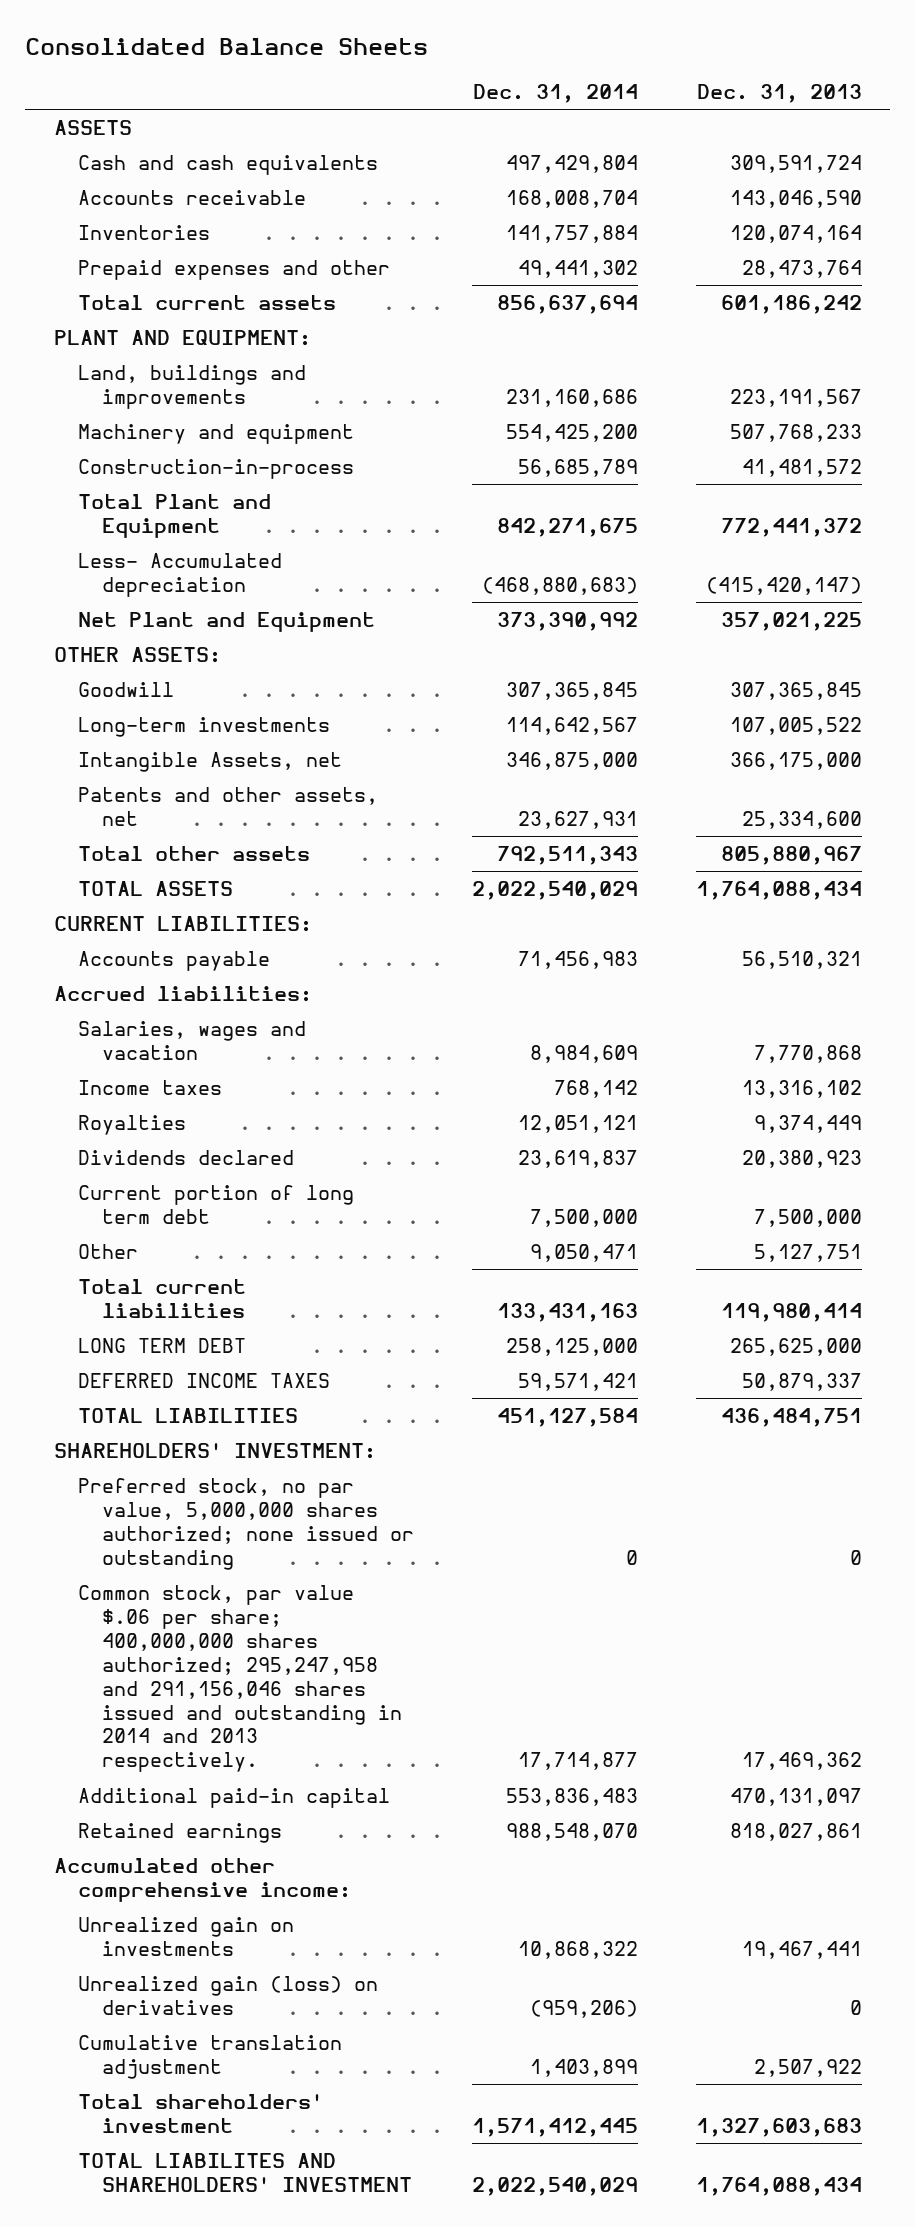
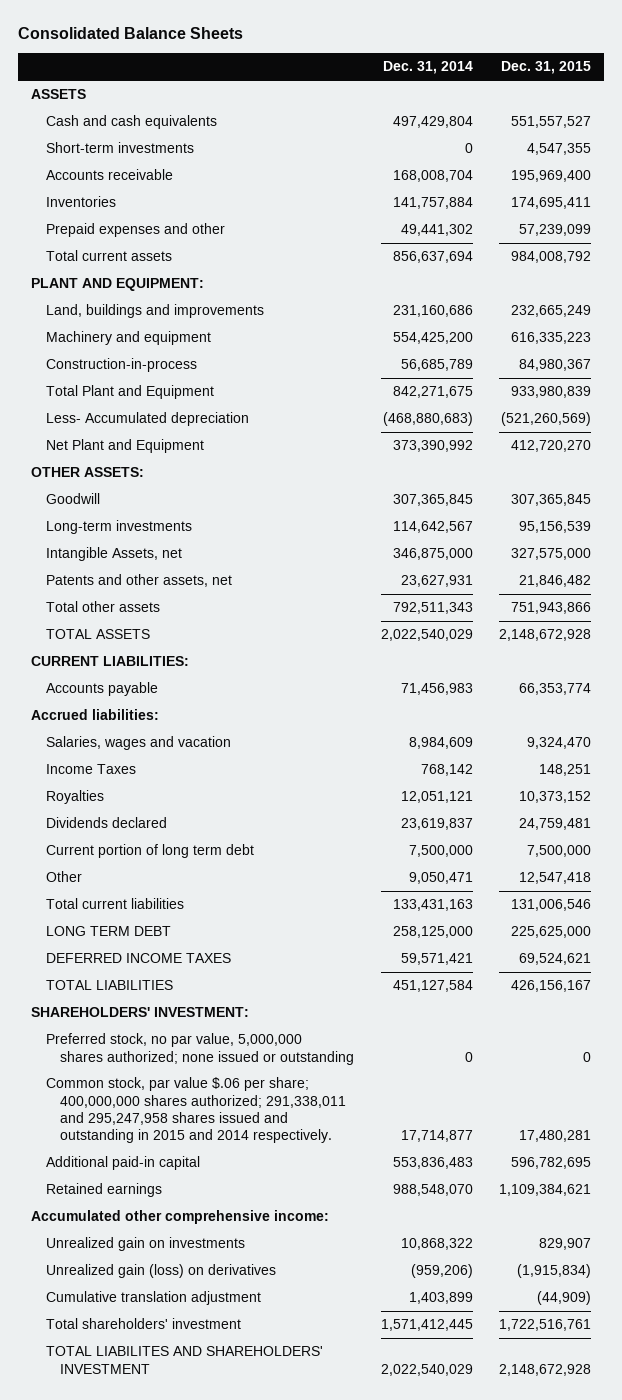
- | Dec. 31, 2014 | Dec. 31, 2013
+ | Dec. 31, 2014 | Dec. 31, 2015
+ Short-term investments | 0 | 4,547,355
- Income taxes | 768,142 | 13,316,102
+ Income Taxes | 768,142 | 148,251
- Common stock, par value $.06 per share; 400,000,000 shares authorized; 295,247,958 and 291,156,046 shares issued and outstanding in 2014 and 2013 respectively. | 17,714,877 | 17,469,362
+ Common stock, par value $.06 per share; 400,000,000 shares authorized; 291,338,011 and 295,247,958 shares issued and outstanding in 2015 and 2014 respectively. | 17,714,877 | 17,480,281

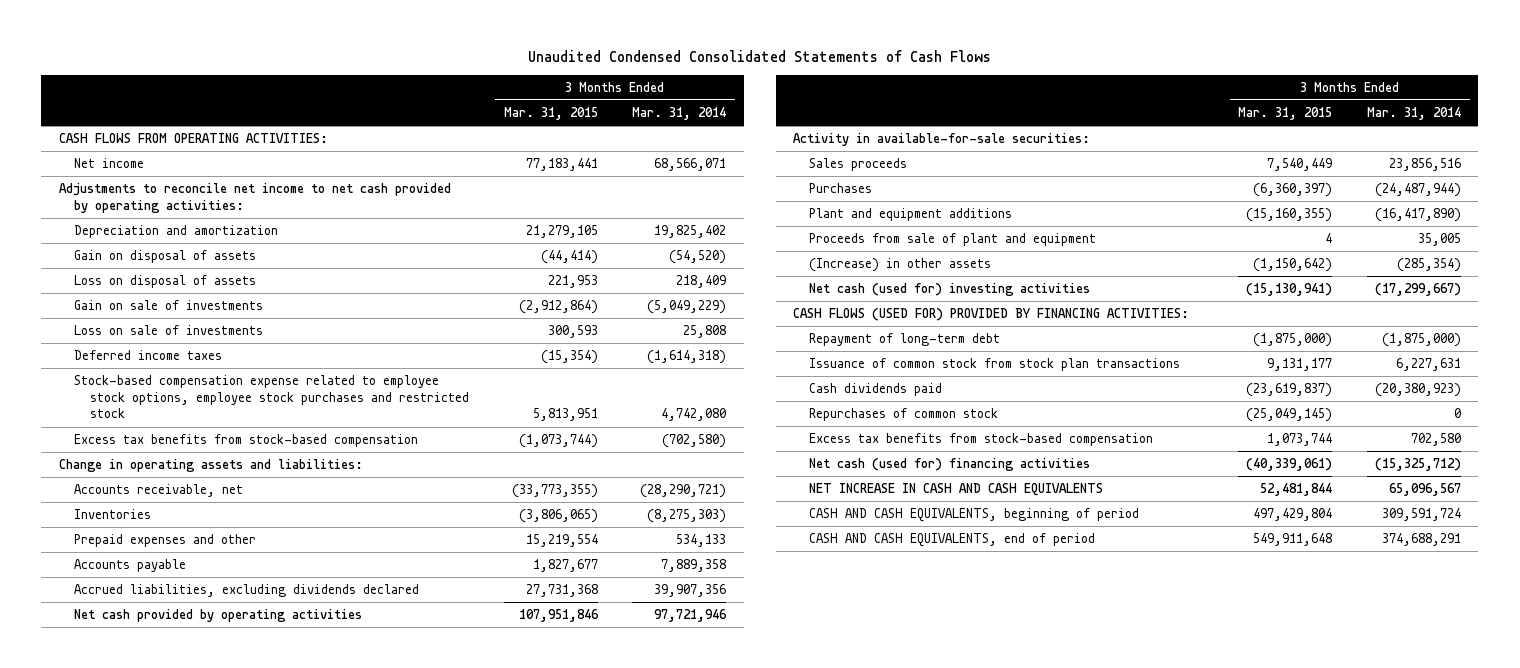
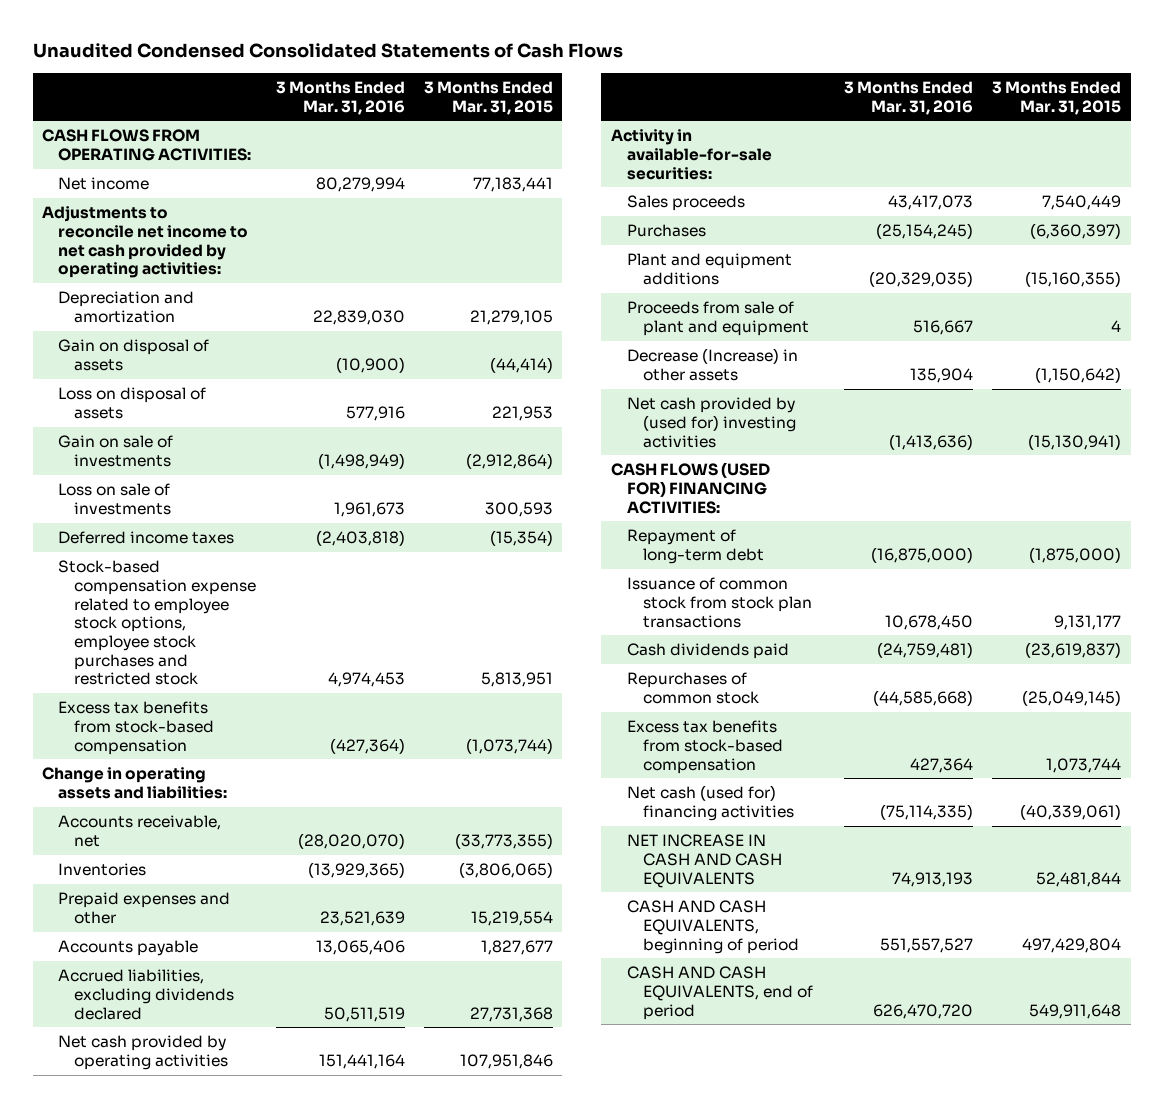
- | 3 Months Ended Mar. 31, 2015 | 3 Months Ended Mar. 31, 2014
+ | 3 Months Ended Mar. 31, 2016 | 3 Months Ended Mar. 31, 2015
- (Increase) in other assets | (1,150,642) | (285,354)
- Net cash (used for) investing activities | (15,130,941) | (17,299,667)
- CASH FLOWS (USED FOR) PROVIDED BY FINANCING ACTIVITIES:
+ Decrease (Increase) in other assets | 135,904 | (1,150,642)
+ Net cash provided by (used for) investing activities | (1,413,636) | (15,130,941)
+ CASH FLOWS (USED FOR) FINANCING ACTIVITIES:

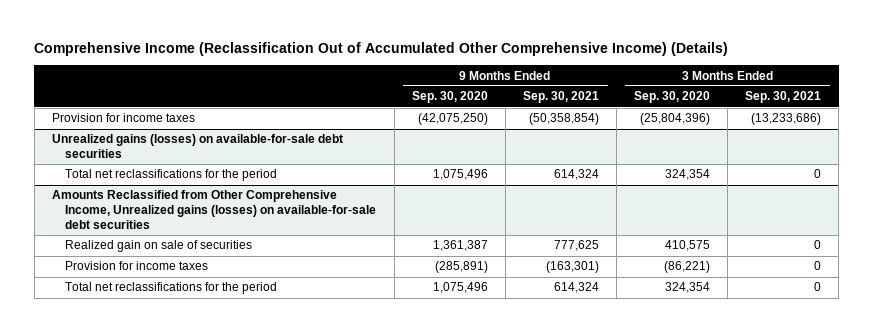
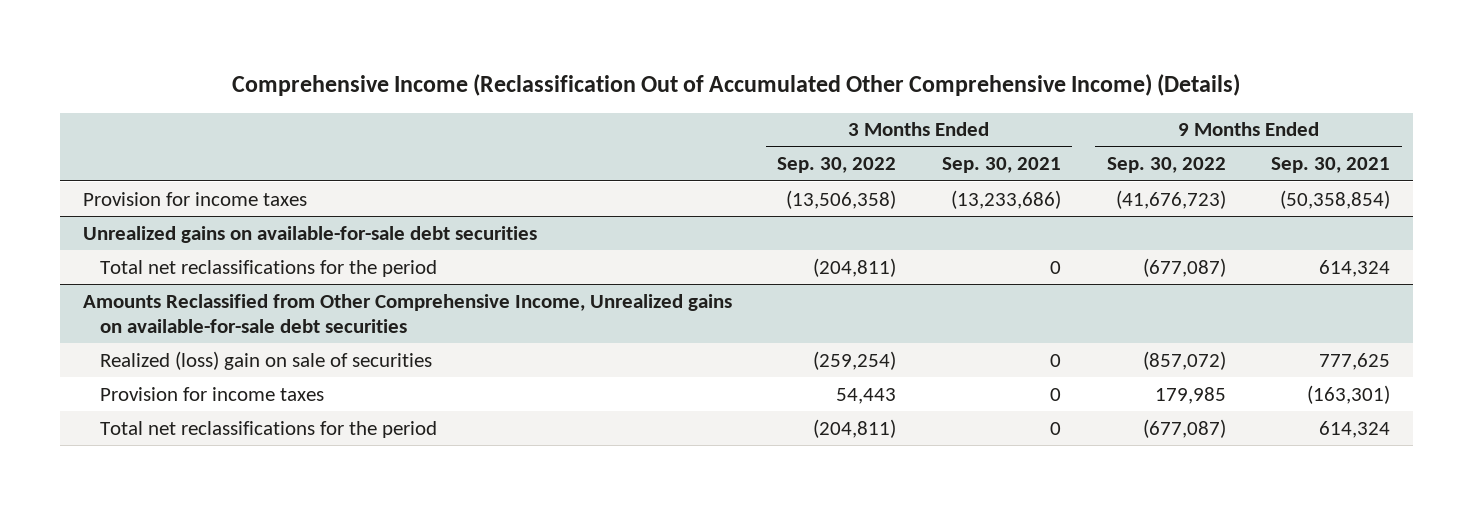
- | 9 Months Ended Sep. 30, 2020 | 9 Months Ended Sep. 30, 2021 | 3 Months Ended Sep. 30, 2020 | 3 Months Ended Sep. 30, 2021
+ | 3 Months Ended Sep. 30, 2022 | 3 Months Ended Sep. 30, 2021 | 9 Months Ended Sep. 30, 2022 | 9 Months Ended Sep. 30, 2021
- Unrealized gains (losses) on available-for-sale debt securities
+ Unrealized gains on available-for-sale debt securities
- Amounts Reclassified from Other Comprehensive Income, Unrealized gains (losses) on available-for-sale debt securities
- Realized gain on sale of securities | 1,361,387 | 777,625 | 410,575 | 0
+ Amounts Reclassified from Other Comprehensive Income, Unrealized gains on available-for-sale debt securities
+ Realized (loss) gain on sale of securities | (259,254) | 0 | (857,072) | 777,625

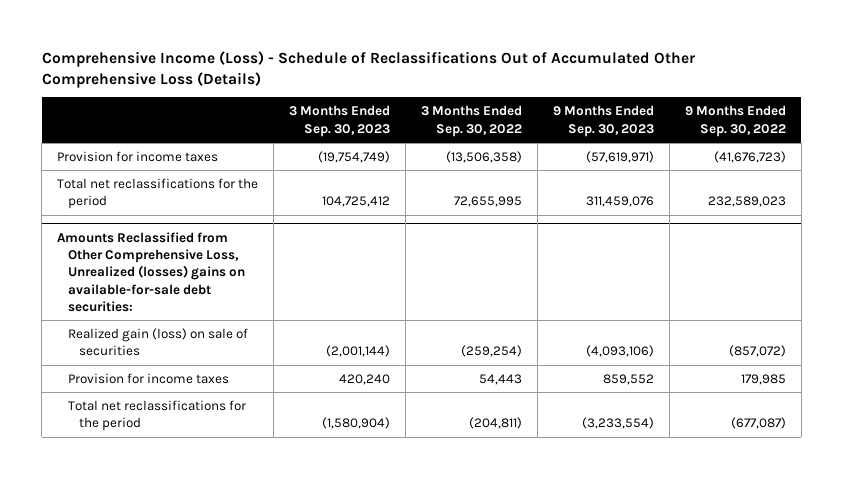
- Comprehensive Income (Reclassification Out of Accumulated Other Comprehensive Income) (Details)
+ Comprehensive Income (Loss) - Schedule of Reclassifications Out of Accumulated Other Comprehensive Loss (Details)
- | 3 Months Ended Sep. 30, 2022 | 3 Months Ended Sep. 30, 2021 | 9 Months Ended Sep. 30, 2022 | 9 Months Ended Sep. 30, 2021
+ | 3 Months Ended Sep. 30, 2023 | 3 Months Ended Sep. 30, 2022 | 9 Months Ended Sep. 30, 2023 | 9 Months Ended Sep. 30, 2022
- Unrealized gains on available-for-sale debt securities
- Total net reclassifications for the period | (204,811) | 0 | (677,087) | 614,324
- Amounts Reclassified from Other Comprehensive Income, Unrealized gains on available-for-sale debt securities
- Realized (loss) gain on sale of securities | (259,254) | 0 | (857,072) | 777,625
+ Total net reclassifications for the period | 104,725,412 | 72,655,995 | 311,459,076 | 232,589,023
+ Amounts Reclassified from Other Comprehensive Loss, Unrealized (losses) gains on available-for-sale debt securities:
+ Realized gain (loss) on sale of securities | (2,001,144) | (259,254) | (4,093,106) | (857,072)

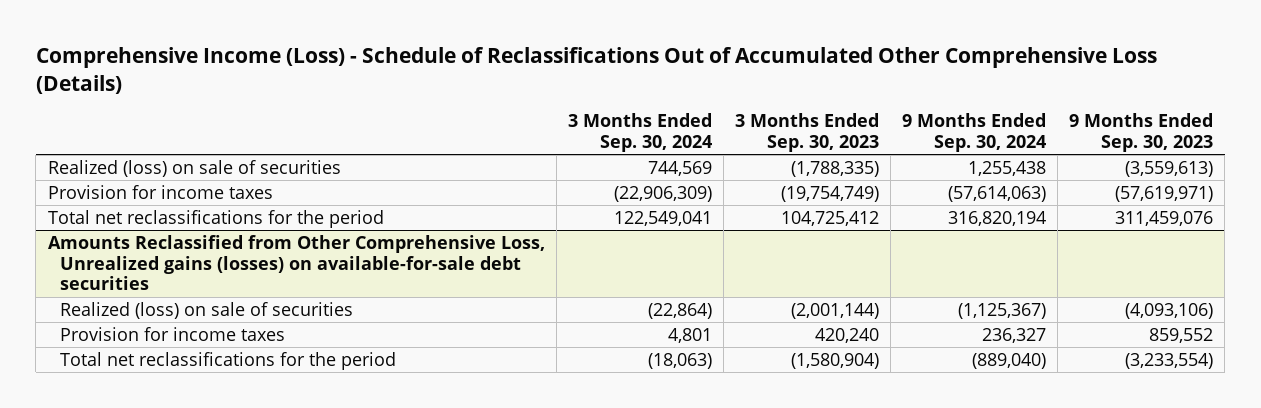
- | 3 Months Ended Sep. 30, 2023 | 3 Months Ended Sep. 30, 2022 | 9 Months Ended Sep. 30, 2023 | 9 Months Ended Sep. 30, 2022
+ | 3 Months Ended Sep. 30, 2024 | 3 Months Ended Sep. 30, 2023 | 9 Months Ended Sep. 30, 2024 | 9 Months Ended Sep. 30, 2023
+ Realized (loss) on sale of securities | 744,569 | (1,788,335) | 1,255,438 | (3,559,613)
- Amounts Reclassified from Other Comprehensive Loss, Unrealized (losses) gains on available-for-sale debt securities:
- Realized gain (loss) on sale of securities | (2,001,144) | (259,254) | (4,093,106) | (857,072)
+ Amounts Reclassified from Other Comprehensive Loss, Unrealized gains (losses) on available-for-sale debt securities
+ Realized (loss) on sale of securities | (22,864) | (2,001,144) | (1,125,367) | (4,093,106)

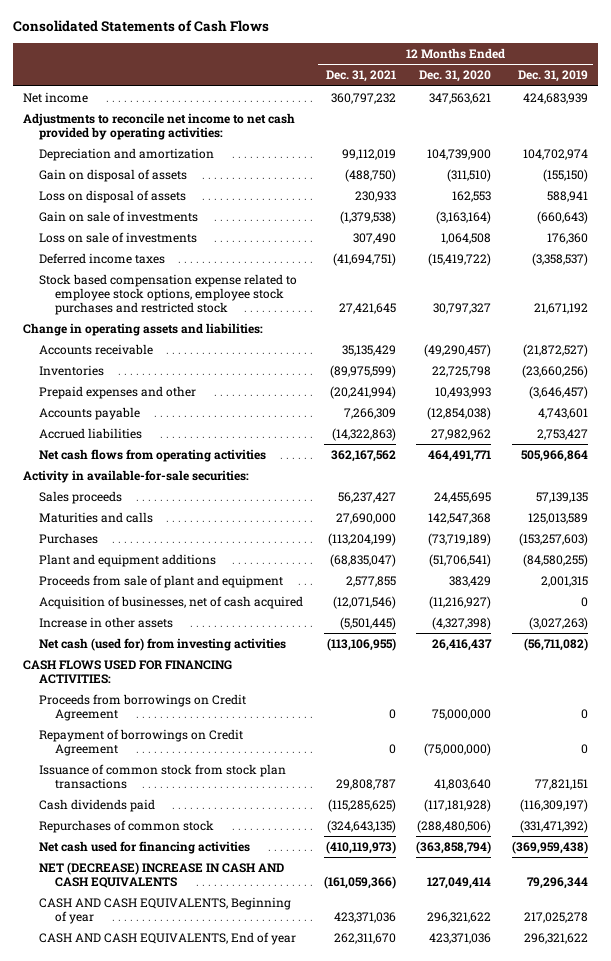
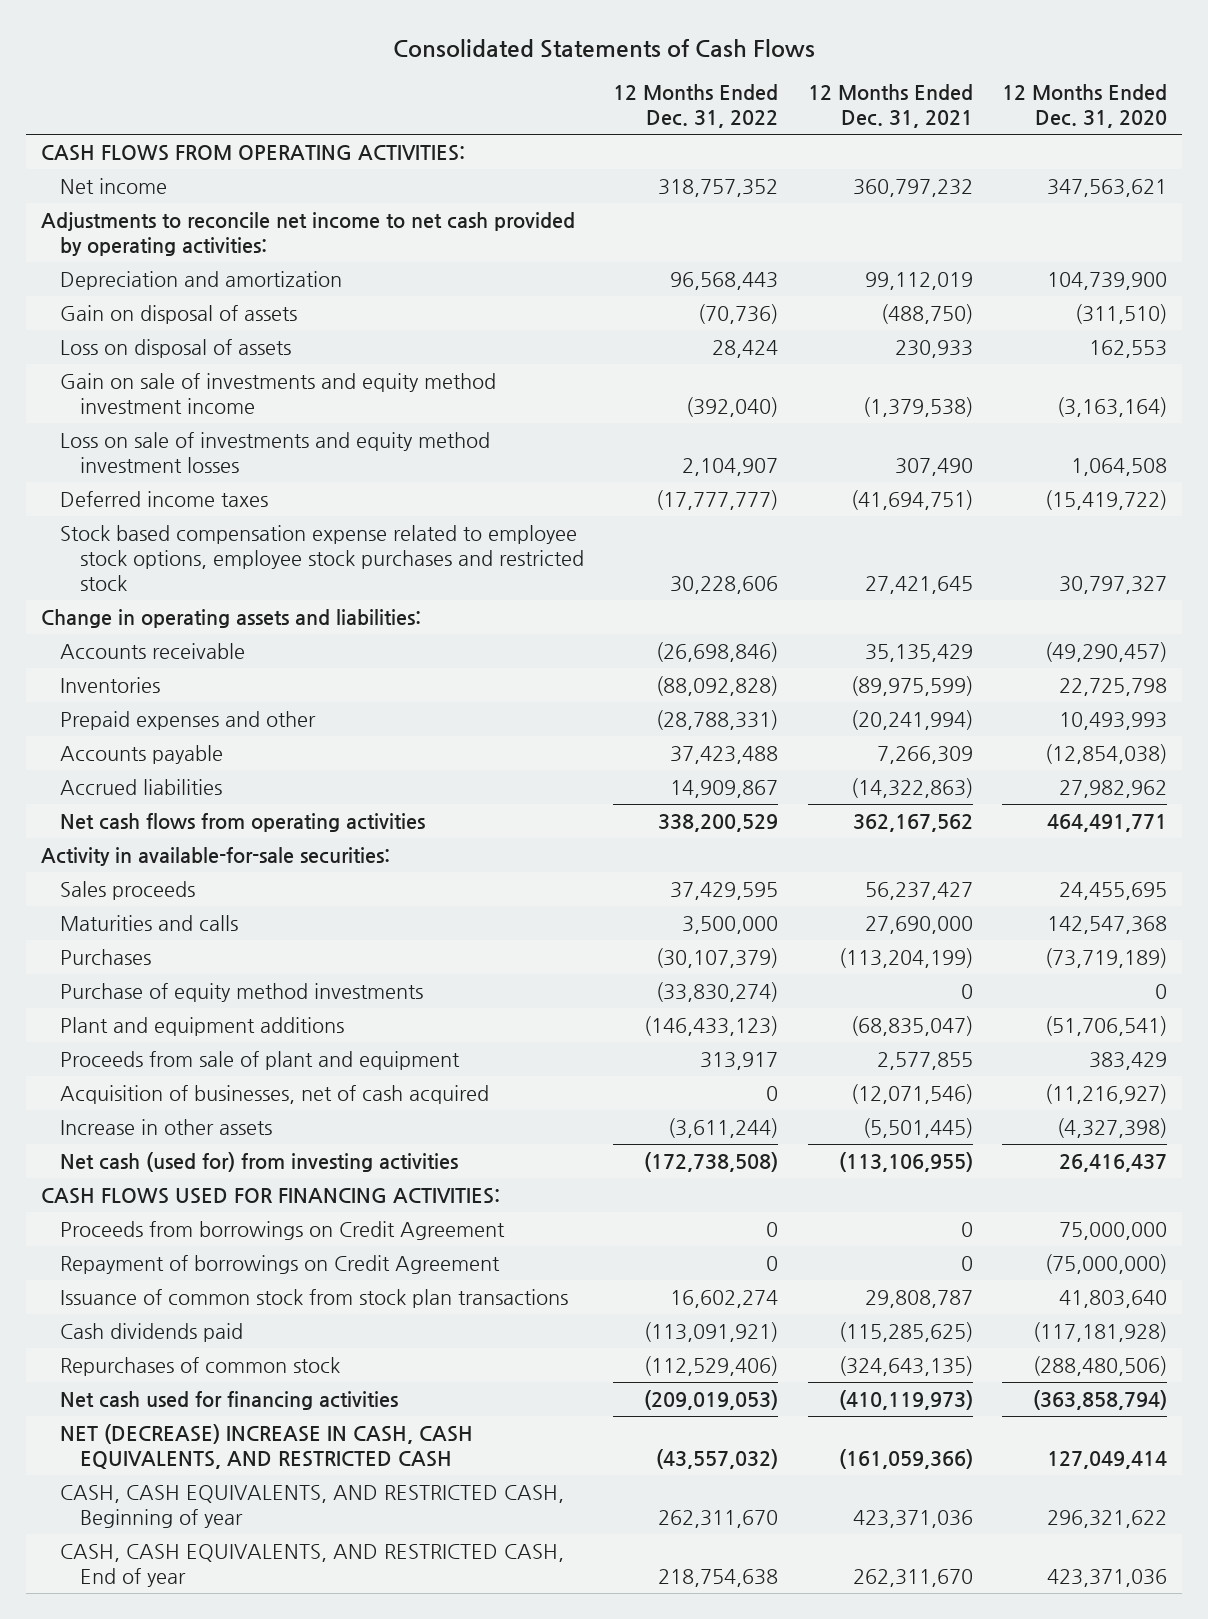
- | 12 Months Ended Dec. 31, 2021 | 12 Months Ended Dec. 31, 2020 | 12 Months Ended Dec. 31, 2019
+ | 12 Months Ended Dec. 31, 2022 | 12 Months Ended Dec. 31, 2021 | 12 Months Ended Dec. 31, 2020
+ CASH FLOWS FROM OPERATING ACTIVITIES:
- Gain on sale of investments | (1,379,538) | (3,163,164) | (660,643)
- Loss on sale of investments | 307,490 | 1,064,508 | 176,360
+ Gain on sale of investments and equity method investment income | (392,040) | (1,379,538) | (3,163,164)
+ Loss on sale of investments and equity method investment losses | 2,104,907 | 307,490 | 1,064,508
+ Purchase of equity method investments | (33,830,274) | 0 | 0
- NET (DECREASE) INCREASE IN CASH AND CASH EQUIVALENTS | (161,059,366) | 127,049,414 | 79,296,344
- CASH AND CASH EQUIVALENTS, Beginning of year | 423,371,036 | 296,321,622 | 217,025,278
- CASH AND CASH EQUIVALENTS, End of year | 262,311,670 | 423,371,036 | 296,321,622
+ NET (DECREASE) INCREASE IN CASH, CASH EQUIVALENTS, AND RESTRICTED CASH | (43,557,032) | (161,059,366) | 127,049,414
+ CASH, CASH EQUIVALENTS, AND RESTRICTED CASH, Beginning of year | 262,311,670 | 423,371,036 | 296,321,622
+ CASH, CASH EQUIVALENTS, AND RESTRICTED CASH, End of year | 218,754,638 | 262,311,670 | 423,371,036

